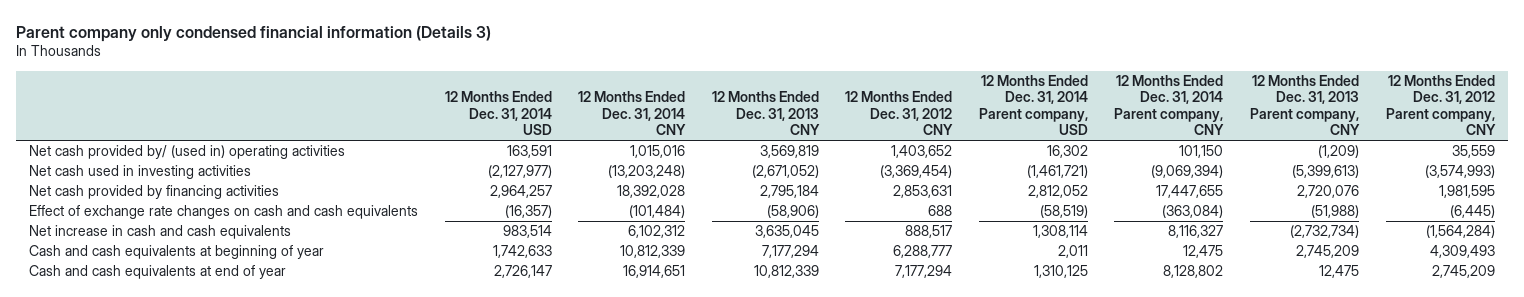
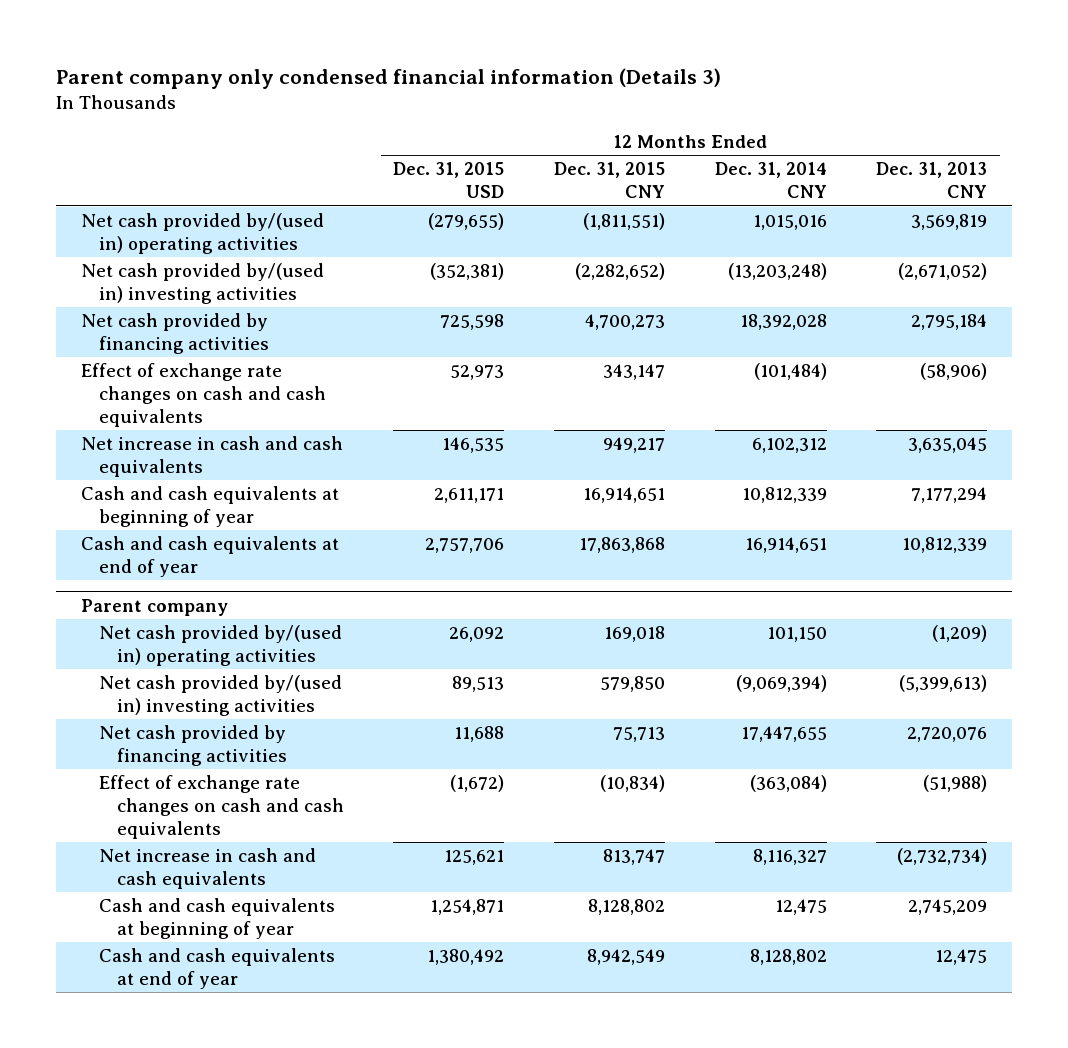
- | 12 Months Ended Dec. 31, 2014 USD | 12 Months Ended Dec. 31, 2014 CNY | 12 Months Ended Dec. 31, 2013 CNY | 12 Months Ended Dec. 31, 2012 CNY | 12 Months Ended Dec. 31, 2014 Parent company, USD | 12 Months Ended Dec. 31, 2014 Parent company, CNY | 12 Months Ended Dec. 31, 2013 Parent company, CNY | 12 Months Ended Dec. 31, 2012 Parent company, CNY
+ | 12 Months Ended Dec. 31, 2015 USD | 12 Months Ended Dec. 31, 2015 CNY | 12 Months Ended Dec. 31, 2014 CNY | 12 Months Ended Dec. 31, 2013 CNY
- Net cash provided by/ (used in) operating activities | 163,591 | 1,015,016 | 3,569,819 | 1,403,652 | 16,302 | 101,150 | (1,209) | 35,559
- Net cash used in investing activities | (2,127,977) | (13,203,248) | (2,671,052) | (3,369,454) | (1,461,721) | (9,069,394) | (5,399,613) | (3,574,993)
+ Net cash provided by/(used in) operating activities | (279,655) | (1,811,551) | 1,015,016 | 3,569,819
+ Net cash provided by/(used in) investing activities | (352,381) | (2,282,652) | (13,203,248) | (2,671,052)
+ Parent company
+ Net cash provided by/(used in) operating activities | 26,092 | 169,018 | 101,150 | (1,209)
+ Net cash provided by/(used in) investing activities | 89,513 | 579,850 | (9,069,394) | (5,399,613)
+ Net cash provided by financing activities | 11,688 | 75,713 | 17,447,655 | 2,720,076
+ Effect of exchange rate changes on cash and cash equivalents | (1,672) | (10,834) | (363,084) | (51,988)
+ Net increase in cash and cash equivalents | 125,621 | 813,747 | 8,116,327 | (2,732,734)
+ Cash and cash equivalents at beginning of year | 1,254,871 | 8,128,802 | 12,475 | 2,745,209
+ Cash and cash equivalents at end of year | 1,380,492 | 8,942,549 | 8,128,802 | 12,475

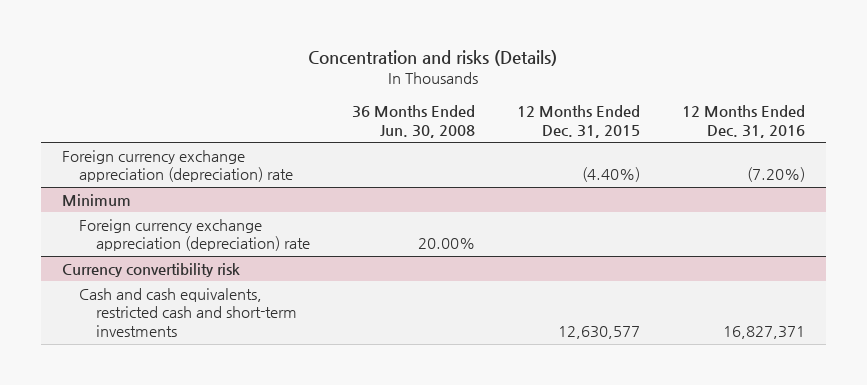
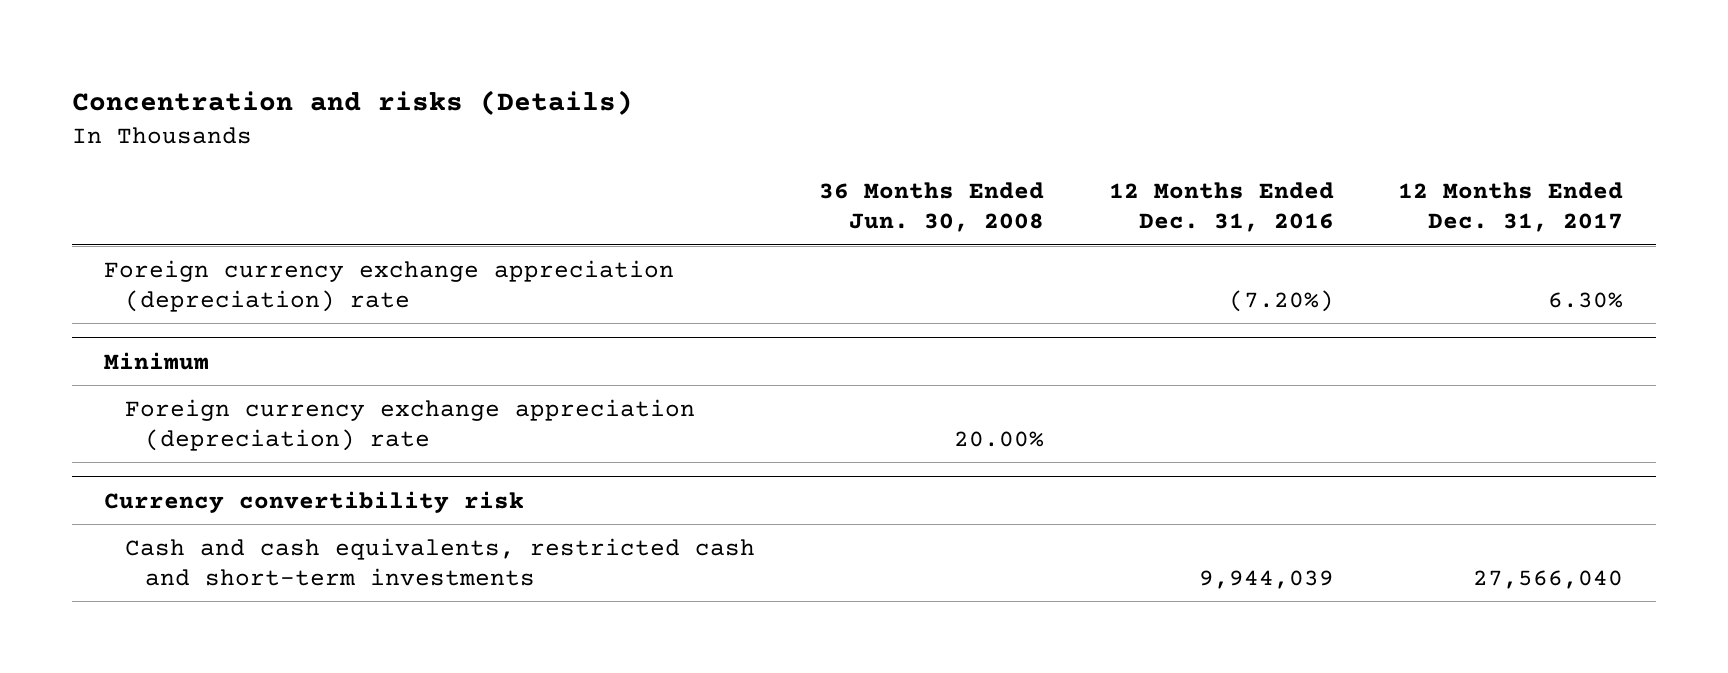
- | 36 Months Ended Jun. 30, 2008 | 12 Months Ended Dec. 31, 2015 | 12 Months Ended Dec. 31, 2016
+ | 36 Months Ended Jun. 30, 2008 | 12 Months Ended Dec. 31, 2016 | 12 Months Ended Dec. 31, 2017
@ Currency convertibility risk
- Cash and cash equivalents, restricted cash and short-term investments | | 12,630,577 | 16,827,371
+ Cash and cash equivalents, restricted cash and short-term investments | | 9,944,039 | 27,566,040

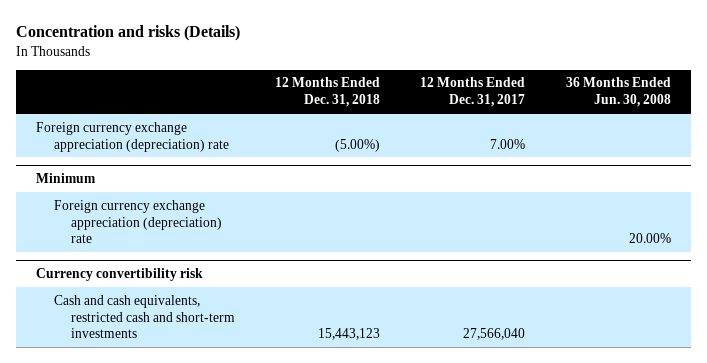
- | 36 Months Ended Jun. 30, 2008 | 12 Months Ended Dec. 31, 2016 | 12 Months Ended Dec. 31, 2017
+ | 12 Months Ended Dec. 31, 2018 | 12 Months Ended Dec. 31, 2017 | 36 Months Ended Jun. 30, 2008
- Foreign currency exchange appreciation (depreciation) rate | | (7.20%) | 6.30%
+ Foreign currency exchange appreciation (depreciation) rate | (5.00%) | 7.00% |

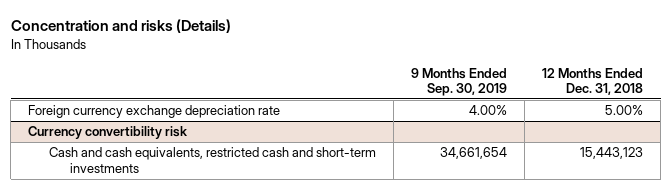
- | 12 Months Ended Dec. 31, 2018 | 12 Months Ended Dec. 31, 2017 | 36 Months Ended Jun. 30, 2008
+ | 9 Months Ended Sep. 30, 2019 | 12 Months Ended Dec. 31, 2018
- Foreign currency exchange appreciation (depreciation) rate | (5.00%) | 7.00% |
- Minimum
- Foreign currency exchange appreciation (depreciation) rate | | | 20.00%
+ Foreign currency exchange depreciation rate | 4.00% | 5.00%

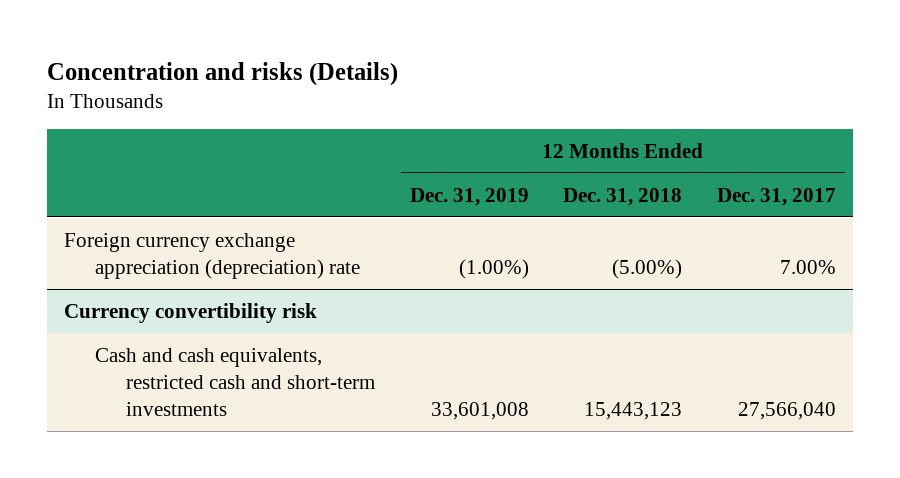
- | 9 Months Ended Sep. 30, 2019 | 12 Months Ended Dec. 31, 2018
+ | 12 Months Ended Dec. 31, 2019 | 12 Months Ended Dec. 31, 2018 | 12 Months Ended Dec. 31, 2017
- Foreign currency exchange depreciation rate | 4.00% | 5.00%
+ Foreign currency exchange appreciation (depreciation) rate | (1.00%) | (5.00%) | 7.00%

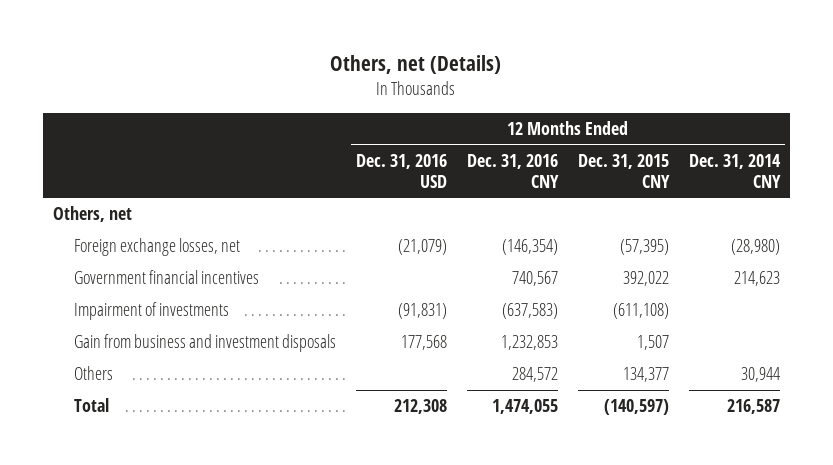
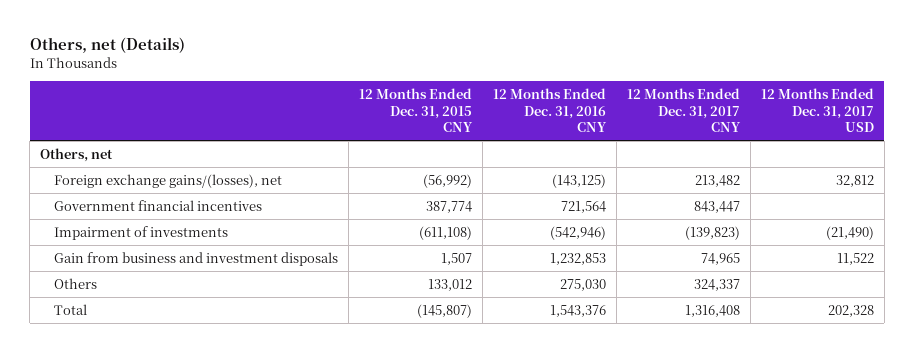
- | 12 Months Ended Dec. 31, 2016 USD | 12 Months Ended Dec. 31, 2016 CNY | 12 Months Ended Dec. 31, 2015 CNY | 12 Months Ended Dec. 31, 2014 CNY
+ | 12 Months Ended Dec. 31, 2015 CNY | 12 Months Ended Dec. 31, 2016 CNY | 12 Months Ended Dec. 31, 2017 CNY | 12 Months Ended Dec. 31, 2017 USD
- Foreign exchange losses, net | (21,079) | (146,354) | (57,395) | (28,980)
- Government financial incentives | | 740,567 | 392,022 | 214,623
- Impairment of investments | (91,831) | (637,583) | (611,108) |
+ Foreign exchange gains/(losses), net | (56,992) | (143,125) | 213,482 | 32,812
+ Government financial incentives | 387,774 | 721,564 | 843,447 |
+ Impairment of investments | (611,108) | (542,946) | (139,823) | (21,490)
- Others | | 284,572 | 134,377 | 30,944
- Total | 212,308 | 1,474,055 | (140,597) | 216,587
+ Others | 133,012 | 275,030 | 324,337 |
+ Total | (145,807) | 1,543,376 | 1,316,408 | 202,328

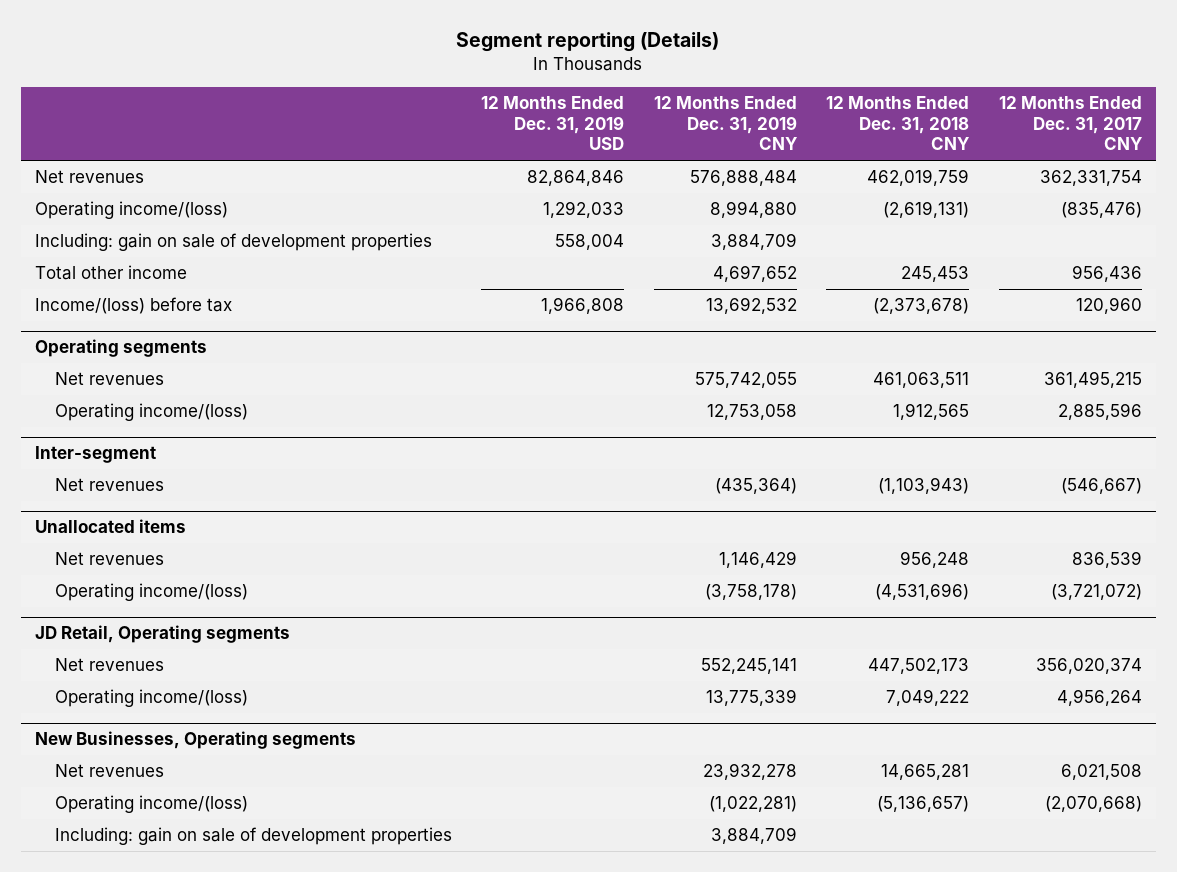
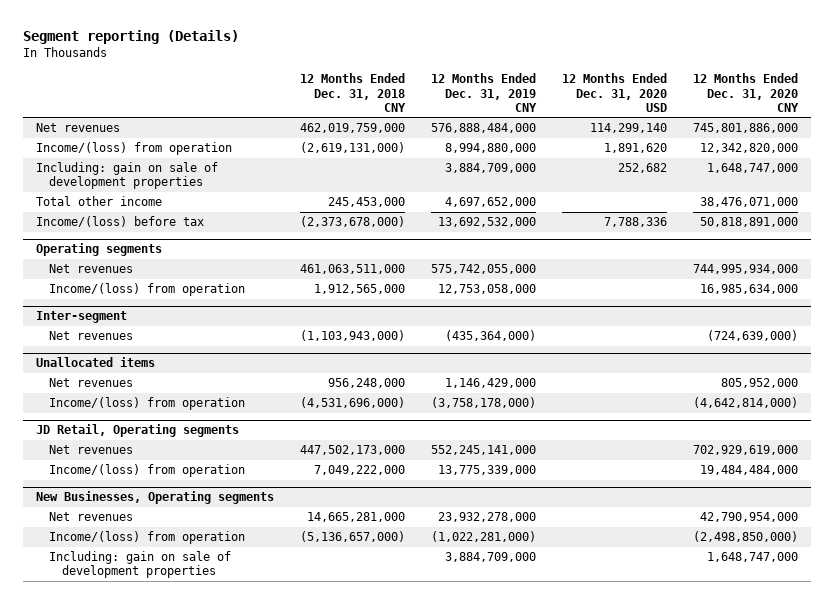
- | 12 Months Ended Dec. 31, 2019 USD | 12 Months Ended Dec. 31, 2019 CNY | 12 Months Ended Dec. 31, 2018 CNY | 12 Months Ended Dec. 31, 2017 CNY
+ | 12 Months Ended Dec. 31, 2018 CNY | 12 Months Ended Dec. 31, 2019 CNY | 12 Months Ended Dec. 31, 2020 USD | 12 Months Ended Dec. 31, 2020 CNY
- Net revenues | 82,864,846 | 576,888,484 | 462,019,759 | 362,331,754
- Operating income/(loss) | 1,292,033 | 8,994,880 | (2,619,131) | (835,476)
- Including: gain on sale of development properties | 558,004 | 3,884,709 | |
- Total other income | | 4,697,652 | 245,453 | 956,436
- Income/(loss) before tax | 1,966,808 | 13,692,532 | (2,373,678) | 120,960
+ Net revenues | 462,019,759,000 | 576,888,484,000 | 114,299,140 | 745,801,886,000
+ Income/(loss) from operation | (2,619,131,000) | 8,994,880,000 | 1,891,620 | 12,342,820,000
+ Including: gain on sale of development properties | | 3,884,709,000 | 252,682 | 1,648,747,000
+ Total other income | 245,453,000 | 4,697,652,000 | | 38,476,071,000
+ Income/(loss) before tax | (2,373,678,000) | 13,692,532,000 | 7,788,336 | 50,818,891,000
@ Operating segments
- Net revenues | | 575,742,055 | 461,063,511 | 361,495,215
- Operating income/(loss) | | 12,753,058 | 1,912,565 | 2,885,596
+ Net revenues | 461,063,511,000 | 575,742,055,000 | | 744,995,934,000
+ Income/(loss) from operation | 1,912,565,000 | 12,753,058,000 | | 16,985,634,000
@ Inter-segment
- Net revenues | | (435,364) | (1,103,943) | (546,667)
+ Net revenues | (1,103,943,000) | (435,364,000) | | (724,639,000)
@ Unallocated items
- Net revenues | | 1,146,429 | 956,248 | 836,539
- Operating income/(loss) | | (3,758,178) | (4,531,696) | (3,721,072)
+ Net revenues | 956,248,000 | 1,146,429,000 | | 805,952,000
+ Income/(loss) from operation | (4,531,696,000) | (3,758,178,000) | | (4,642,814,000)
@ JD Retail, Operating segments
- Net revenues | | 552,245,141 | 447,502,173 | 356,020,374
- Operating income/(loss) | | 13,775,339 | 7,049,222 | 4,956,264
+ Net revenues | 447,502,173,000 | 552,245,141,000 | | 702,929,619,000
+ Income/(loss) from operation | 7,049,222,000 | 13,775,339,000 | | 19,484,484,000
@ New Businesses, Operating segments
- Net revenues | | 23,932,278 | 14,665,281 | 6,021,508
- Operating income/(loss) | | (1,022,281) | (5,136,657) | (2,070,668)
- Including: gain on sale of development properties | | 3,884,709 | |
+ Net revenues | 14,665,281,000 | 23,932,278,000 | | 42,790,954,000
+ Income/(loss) from operation | (5,136,657,000) | (1,022,281,000) | | (2,498,850,000)
+ Including: gain on sale of development properties | | 3,884,709,000 | | 1,648,747,000

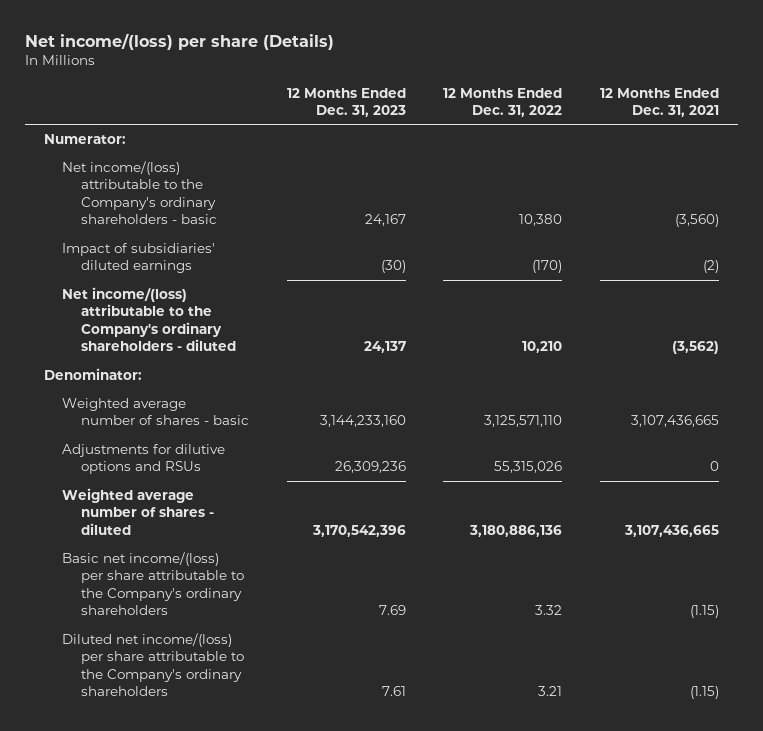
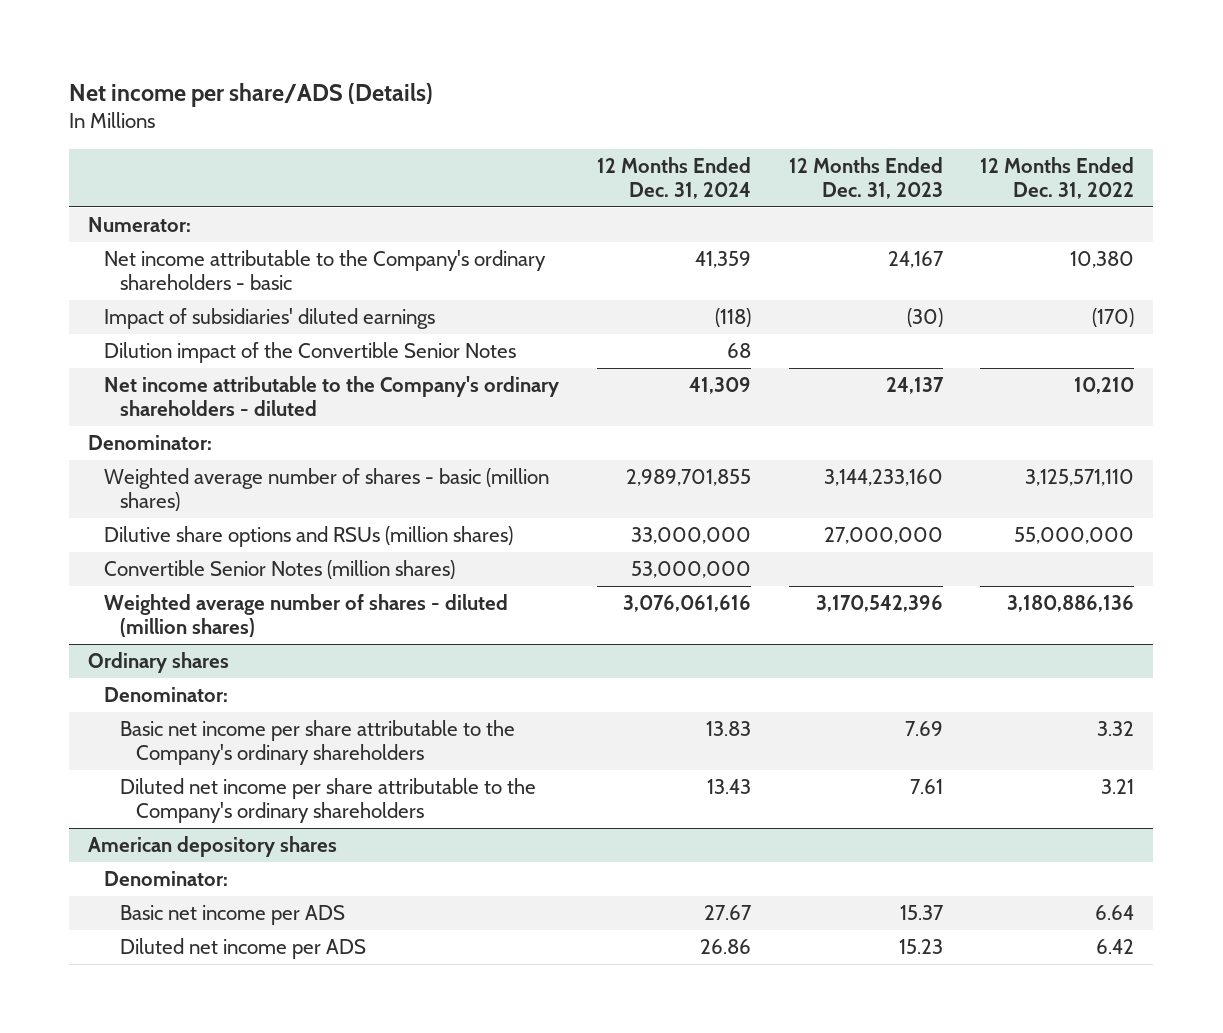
- Net income/(loss) per share (Details)
+ Net income per share/ADS (Details)
- | 12 Months Ended Dec. 31, 2023 | 12 Months Ended Dec. 31, 2022 | 12 Months Ended Dec. 31, 2021
+ | 12 Months Ended Dec. 31, 2024 | 12 Months Ended Dec. 31, 2023 | 12 Months Ended Dec. 31, 2022
- Net income/(loss) attributable to the Company's ordinary shareholders - basic | 24,167 | 10,380 | (3,560)
+ Net income attributable to the Company's ordinary shareholders - basic | 41,359 | 24,167 | 10,380
- Net income/(loss) attributable to the Company's ordinary shareholders - diluted | 24,137 | 10,210 | (3,562)
+ Dilution impact of the Convertible Senior Notes | 68 | |
+ Net income attributable to the Company's ordinary shareholders - diluted | 41,309 | 24,137 | 10,210
- Weighted average number of shares - basic | 3,144,233,160 | 3,125,571,110 | 3,107,436,665
- Adjustments for dilutive options and RSUs | 26,309,236 | 55,315,026 | 0
- Weighted average number of shares - diluted | 3,170,542,396 | 3,180,886,136 | 3,107,436,665
- Basic net income/(loss) per share attributable to the Company's ordinary shareholders | 7.69 | 3.32 | (1.15)
- Diluted net income/(loss) per share attributable to the Company's ordinary shareholders | 7.61 | 3.21 | (1.15)
+ Weighted average number of shares - basic (million shares) | 2,989,701,855 | 3,144,233,160 | 3,125,571,110
+ Dilutive share options and RSUs (million shares) | 33,000,000 | 27,000,000 | 55,000,000
+ Convertible Senior Notes (million shares) | 53,000,000 | |
+ Weighted average number of shares - diluted (million shares) | 3,076,061,616 | 3,170,542,396 | 3,180,886,136
+ Ordinary shares
+ Denominator:
+ Basic net income per share attributable to the Company's ordinary shareholders | 13.83 | 7.69 | 3.32
+ Diluted net income per share attributable to the Company's ordinary shareholders | 13.43 | 7.61 | 3.21
+ American depository shares
+ Denominator:
+ Basic net income per ADS | 27.67 | 15.37 | 6.64
+ Diluted net income per ADS | 26.86 | 15.23 | 6.42

